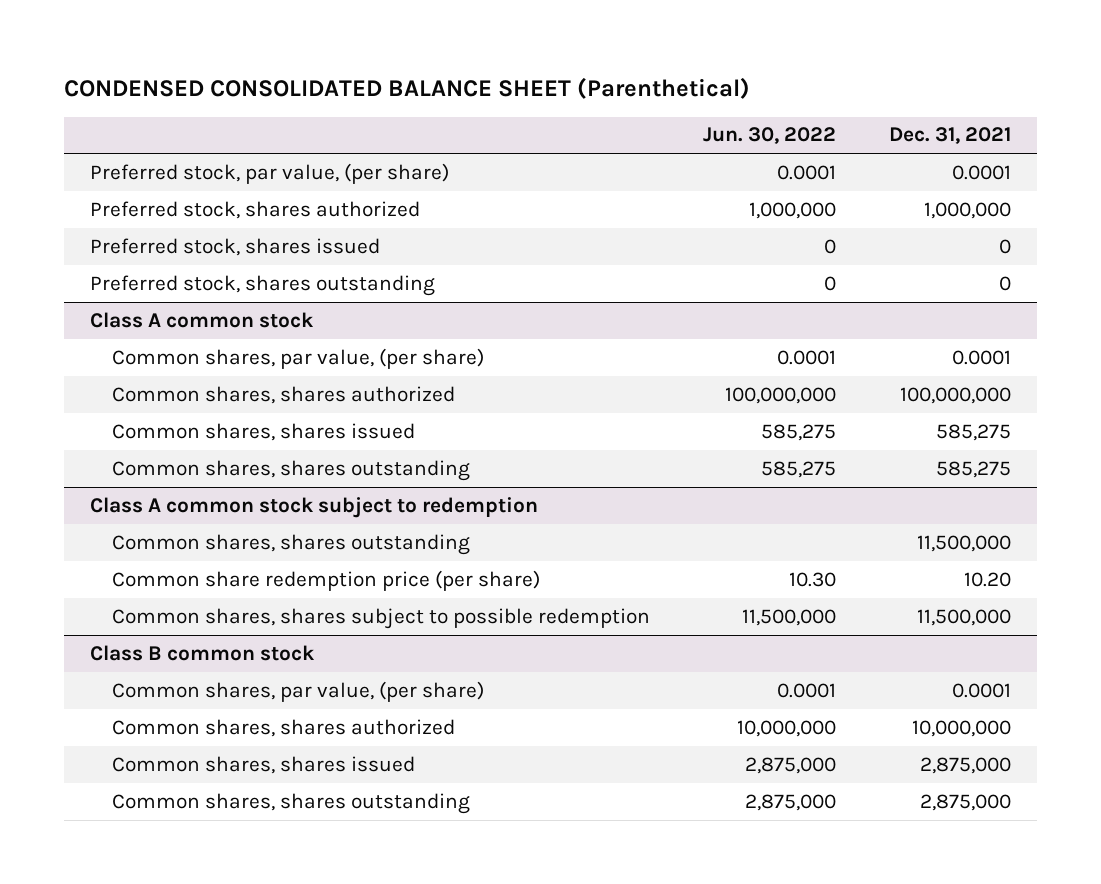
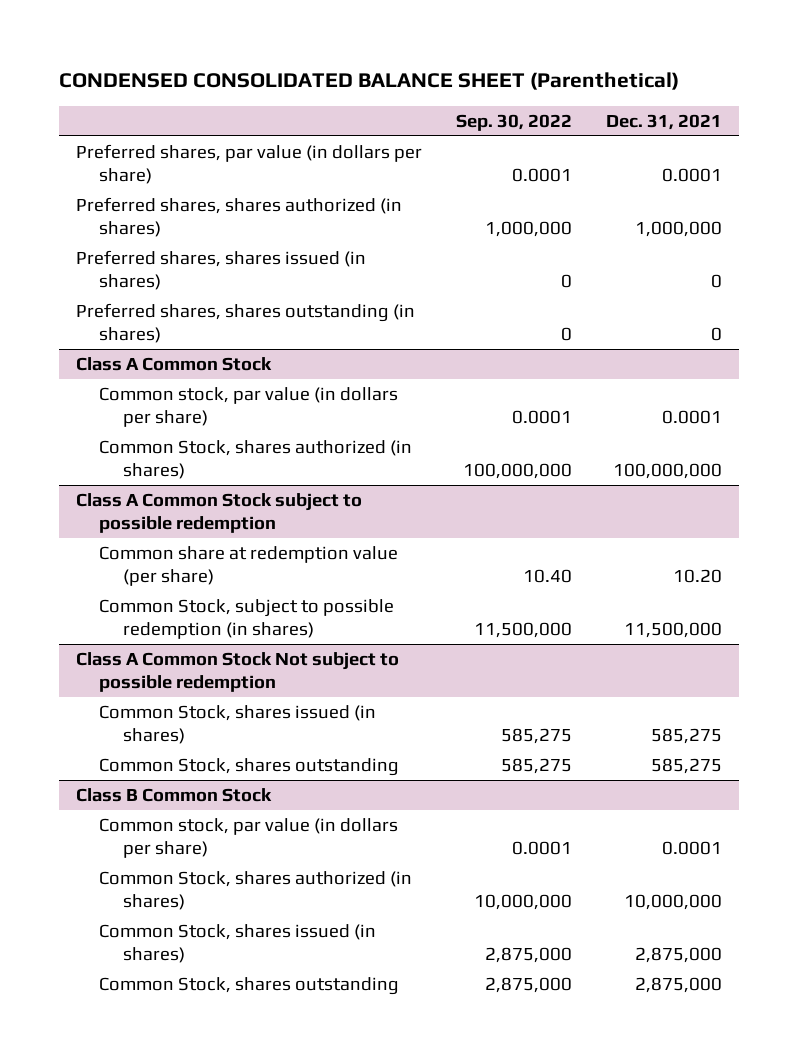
- | Jun. 30, 2022 | Dec. 31, 2021
+ | Sep. 30, 2022 | Dec. 31, 2021
- Preferred stock, par value, (per share) | 0.0001 | 0.0001
- Preferred stock, shares authorized | 1,000,000 | 1,000,000
- Preferred stock, shares issued | 0 | 0
- Preferred stock, shares outstanding | 0 | 0
- Class A common stock
- Common shares, par value, (per share) | 0.0001 | 0.0001
- Common shares, shares authorized | 100,000,000 | 100,000,000
- Common shares, shares issued | 585,275 | 585,275
- Common shares, shares outstanding | 585,275 | 585,275
- Class A common stock subject to redemption
- Common shares, shares outstanding | | 11,500,000
- Common share redemption price (per share) | 10.30 | 10.20
- Common shares, shares subject to possible redemption | 11,500,000 | 11,500,000
- Class B common stock
- Common shares, par value, (per share) | 0.0001 | 0.0001
- Common shares, shares authorized | 10,000,000 | 10,000,000
- Common shares, shares issued | 2,875,000 | 2,875,000
- Common shares, shares outstanding | 2,875,000 | 2,875,000
+ Preferred shares, par value (in dollars per share) | 0.0001 | 0.0001
+ Preferred shares, shares authorized (in shares) | 1,000,000 | 1,000,000
+ Preferred shares, shares issued (in shares) | 0 | 0
+ Preferred shares, shares outstanding (in shares) | 0 | 0
+ Class A Common Stock
+ Common stock, par value (in dollars per share) | 0.0001 | 0.0001
+ Common Stock, shares authorized (in shares) | 100,000,000 | 100,000,000
+ Class A Common Stock subject to possible redemption
+ Common share at redemption value (per share) | 10.40 | 10.20
+ Common Stock, subject to possible redemption (in shares) | 11,500,000 | 11,500,000
+ Class A Common Stock Not subject to possible redemption
+ Common Stock, shares issued (in shares) | 585,275 | 585,275
+ Common Stock, shares outstanding | 585,275 | 585,275
+ Class B Common Stock
+ Common stock, par value (in dollars per share) | 0.0001 | 0.0001
+ Common Stock, shares authorized (in shares) | 10,000,000 | 10,000,000
+ Common Stock, shares issued (in shares) | 2,875,000 | 2,875,000
+ Common Stock, shares outstanding | 2,875,000 | 2,875,000

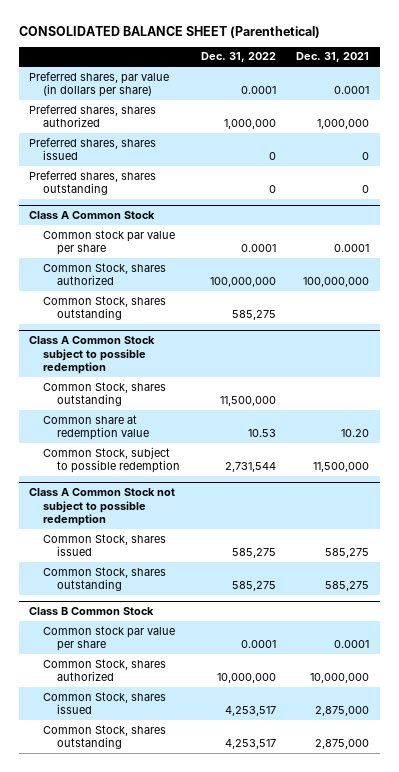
- CONDENSED CONSOLIDATED BALANCE SHEET (Parenthetical)
+ CONSOLIDATED BALANCE SHEET (Parenthetical)
- | Sep. 30, 2022 | Dec. 31, 2021
+ | Dec. 31, 2022 | Dec. 31, 2021
- Preferred shares, shares authorized (in shares) | 1,000,000 | 1,000,000
- Preferred shares, shares issued (in shares) | 0 | 0
- Preferred shares, shares outstanding (in shares) | 0 | 0
+ Preferred shares, shares authorized | 1,000,000 | 1,000,000
+ Preferred shares, shares issued | 0 | 0
+ Preferred shares, shares outstanding | 0 | 0
@ Class A Common Stock
- Common stock, par value (in dollars per share) | 0.0001 | 0.0001
- Common Stock, shares authorized (in shares) | 100,000,000 | 100,000,000
+ Common stock par value per share | 0.0001 | 0.0001
+ Common Stock, shares authorized | 100,000,000 | 100,000,000
+ Common Stock, shares outstanding | 585,275 |
@ Class A Common Stock subject to possible redemption
- Common share at redemption value (per share) | 10.40 | 10.20
- Common Stock, subject to possible redemption (in shares) | 11,500,000 | 11,500,000
- Class A Common Stock Not subject to possible redemption
- Common Stock, shares issued (in shares) | 585,275 | 585,275
@ Class A Common Stock subject to possible redemption
+ Common Stock, shares outstanding | 11,500,000 |
+ Common share at redemption value | 10.53 | 10.20
+ Common Stock, subject to possible redemption | 2,731,544 | 11,500,000
+ Class A Common Stock not subject to possible redemption
+ Common Stock, shares issued | 585,275 | 585,275
@ Class B Common Stock
- Common stock, par value (in dollars per share) | 0.0001 | 0.0001
- Common Stock, shares authorized (in shares) | 10,000,000 | 10,000,000
- Common Stock, shares issued (in shares) | 2,875,000 | 2,875,000
+ Common stock par value per share | 0.0001 | 0.0001
+ Common Stock, shares authorized | 10,000,000 | 10,000,000
+ Common Stock, shares issued | 4,253,517 | 2,875,000

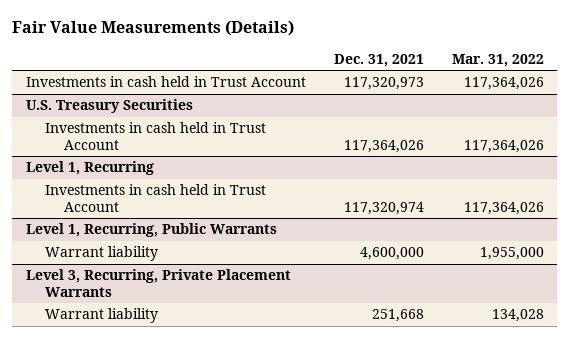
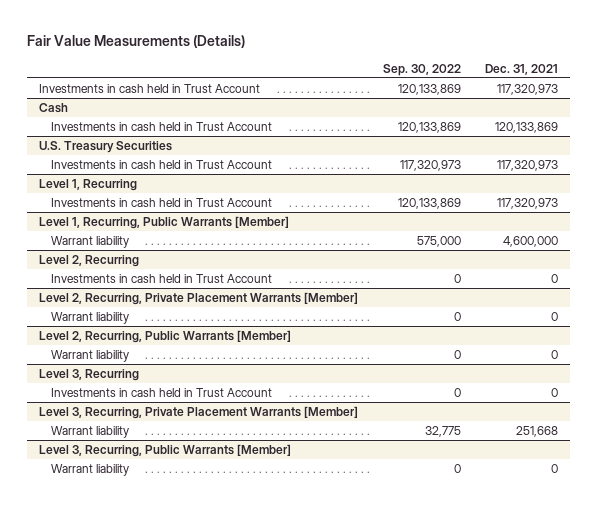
- | Dec. 31, 2021 | Mar. 31, 2022
+ | Sep. 30, 2022 | Dec. 31, 2021
+ Cash
+ Investments in cash held in Trust Account | 120,133,869 | 120,133,869
@ U.S. Treasury Securities
- Investments in cash held in Trust Account | 117,364,026 | 117,364,026
+ Investments in cash held in Trust Account | 117,320,973 | 117,320,973
@ Level 1, Recurring
- Investments in cash held in Trust Account | 117,320,974 | 117,364,026
- Level 1, Recurring, Public Warrants
@ Level 1, Recurring
+ Investments in cash held in Trust Account | 120,133,869 | 117,320,973
+ Level 1, Recurring, Public Warrants [Member]
- Level 3, Recurring, Private Placement Warrants
+ Level 2, Recurring
+ Investments in cash held in Trust Account | 0 | 0
+ Level 2, Recurring, Private Placement Warrants [Member]
+ Warrant liability | 0 | 0
+ Level 2, Recurring, Public Warrants [Member]
+ Warrant liability | 0 | 0
+ Level 3, Recurring
+ Investments in cash held in Trust Account | 0 | 0
+ Level 3, Recurring, Private Placement Warrants [Member]
+ Level 3, Recurring, Public Warrants [Member]
+ Warrant liability | 0 | 0

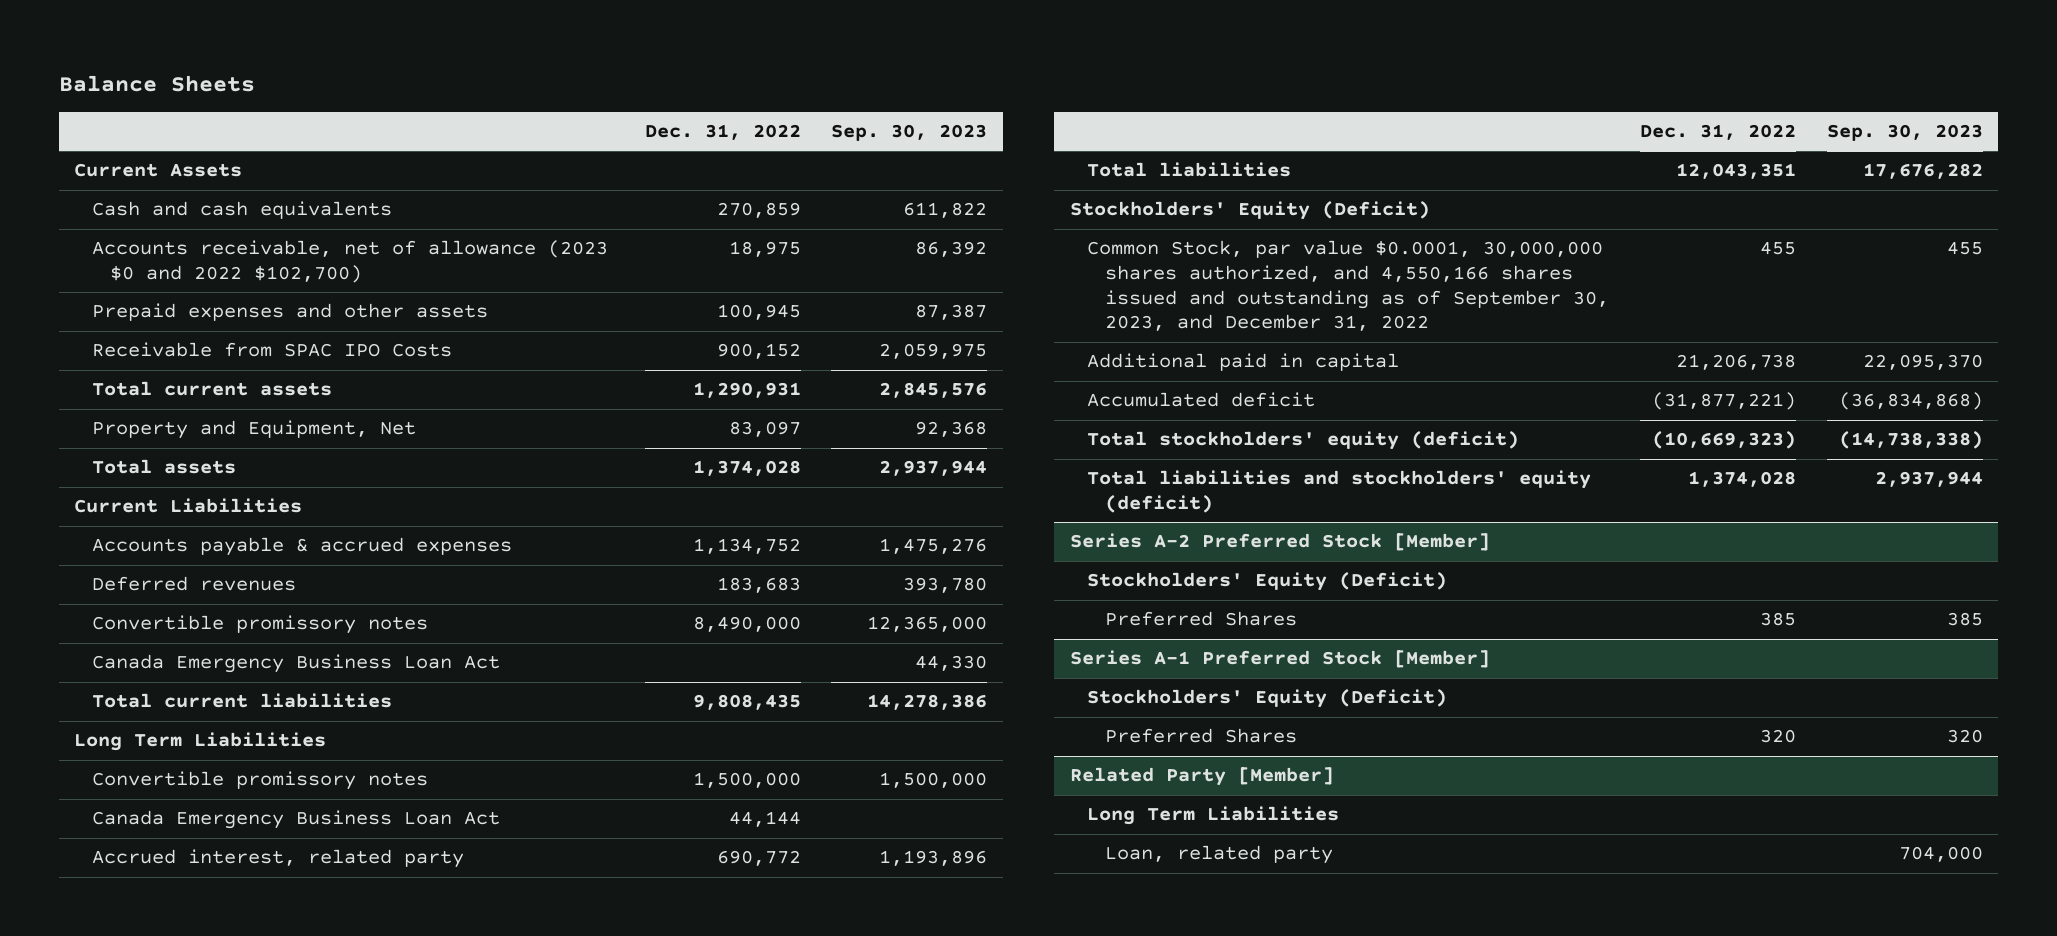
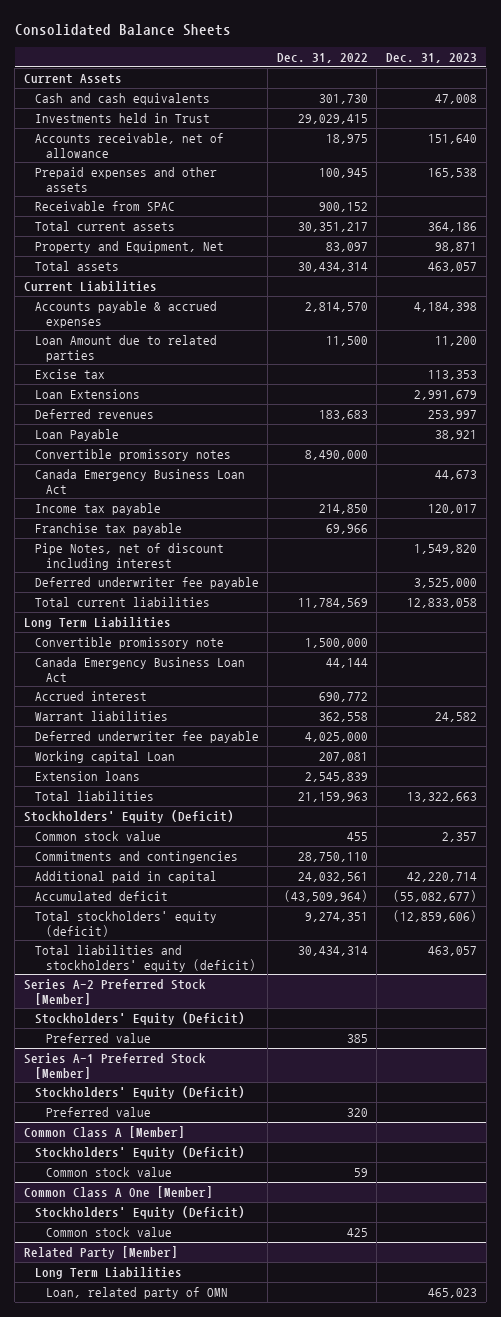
- Balance Sheets
+ Consolidated Balance Sheets
- | Dec. 31, 2022 | Sep. 30, 2023
+ | Dec. 31, 2022 | Dec. 31, 2023
- Cash and cash equivalents | 270,859 | 611,822
- Accounts receivable, net of allowance (2023 $0 and 2022 $102,700) | 18,975 | 86,392
+ Cash and cash equivalents | 301,730 | 47,008
+ Investments held in Trust | 29,029,415 |
+ Accounts receivable, net of allowance | 18,975 | 151,640
- Receivable from SPAC IPO Costs | 900,152 | 2,059,975
- Total current assets | 1,290,931 | 2,845,576
+ Receivable from SPAC | 900,152 |
+ Total current assets | 30,351,217 | 364,186
- Total assets | 1,374,028 | 2,937,944
+ Total assets | 30,434,314 | 463,057
- Accounts payable & accrued expenses | 1,134,752 | 1,475,276
+ Accounts payable & accrued expenses | 2,814,570 | 4,184,398
+ Loan Amount due to related parties | 11,500 | 11,200
+ Excise tax | | 113,353
+ Loan Extensions | | 2,991,679
+ Loan Payable | | 38,921
- Total current liabilities | 9,808,435 | 14,278,386
+ Income tax payable | 214,850 | 120,017
+ Franchise tax payable | 69,966 |
+ Pipe Notes, net of discount including interest | | 1,549,820
+ Deferred underwriter fee payable | | 3,525,000
+ Total current liabilities | 11,784,569 | 12,833,058
- Convertible promissory notes | 1,500,000 | 1,500,000
+ Convertible promissory note | 1,500,000 |
- Accrued interest, related party | 690,772 | 1,193,896
- Total liabilities | 12,043,351 | 17,676,282
+ Accrued interest | 690,772 |
+ Warrant liabilities | 362,558 | 24,582
+ Deferred underwriter fee payable | 4,025,000 |
+ Working capital Loan | 207,081 |
+ Extension loans | 2,545,839 |
+ Total liabilities | 21,159,963 | 13,322,663
- Common Stock, par value $0.0001, 30,000,000 shares authorized, and 4,550,166 shares issued and outstanding as of September 30, 2023, and December 31, 2022 | 455 | 455
- Additional paid in capital | 21,206,738 | 22,095,370
- Accumulated deficit | (31,877,221) | (36,834,868)
- Total stockholders' equity (deficit) | (10,669,323) | (14,738,338)
- Total liabilities and stockholders' equity (deficit) | 1,374,028 | 2,937,944
+ Common stock value | 455 | 2,357
+ Commitments and contingencies | 28,750,110 |
+ Additional paid in capital | 24,032,561 | 42,220,714
+ Accumulated deficit | (43,509,964) | (55,082,677)
+ Total stockholders' equity (deficit) | 9,274,351 | (12,859,606)
+ Total liabilities and stockholders' equity (deficit) | 30,434,314 | 463,057
@ Series A-2 Preferred Stock [Member]
- Preferred Shares | 385 | 385
+ Preferred value | 385 |
@ Series A-1 Preferred Stock [Member]
- Preferred Shares | 320 | 320
+ Preferred value | 320 |
+ Common Class A [Member]
+ Stockholders' Equity (Deficit)
+ Common stock value | 59 |
+ Common Class A One [Member]
+ Stockholders' Equity (Deficit)
+ Common stock value | 425 |
@ Related Party [Member]
- Loan, related party | | 704,000
+ Loan, related party of OMN | | 465,023

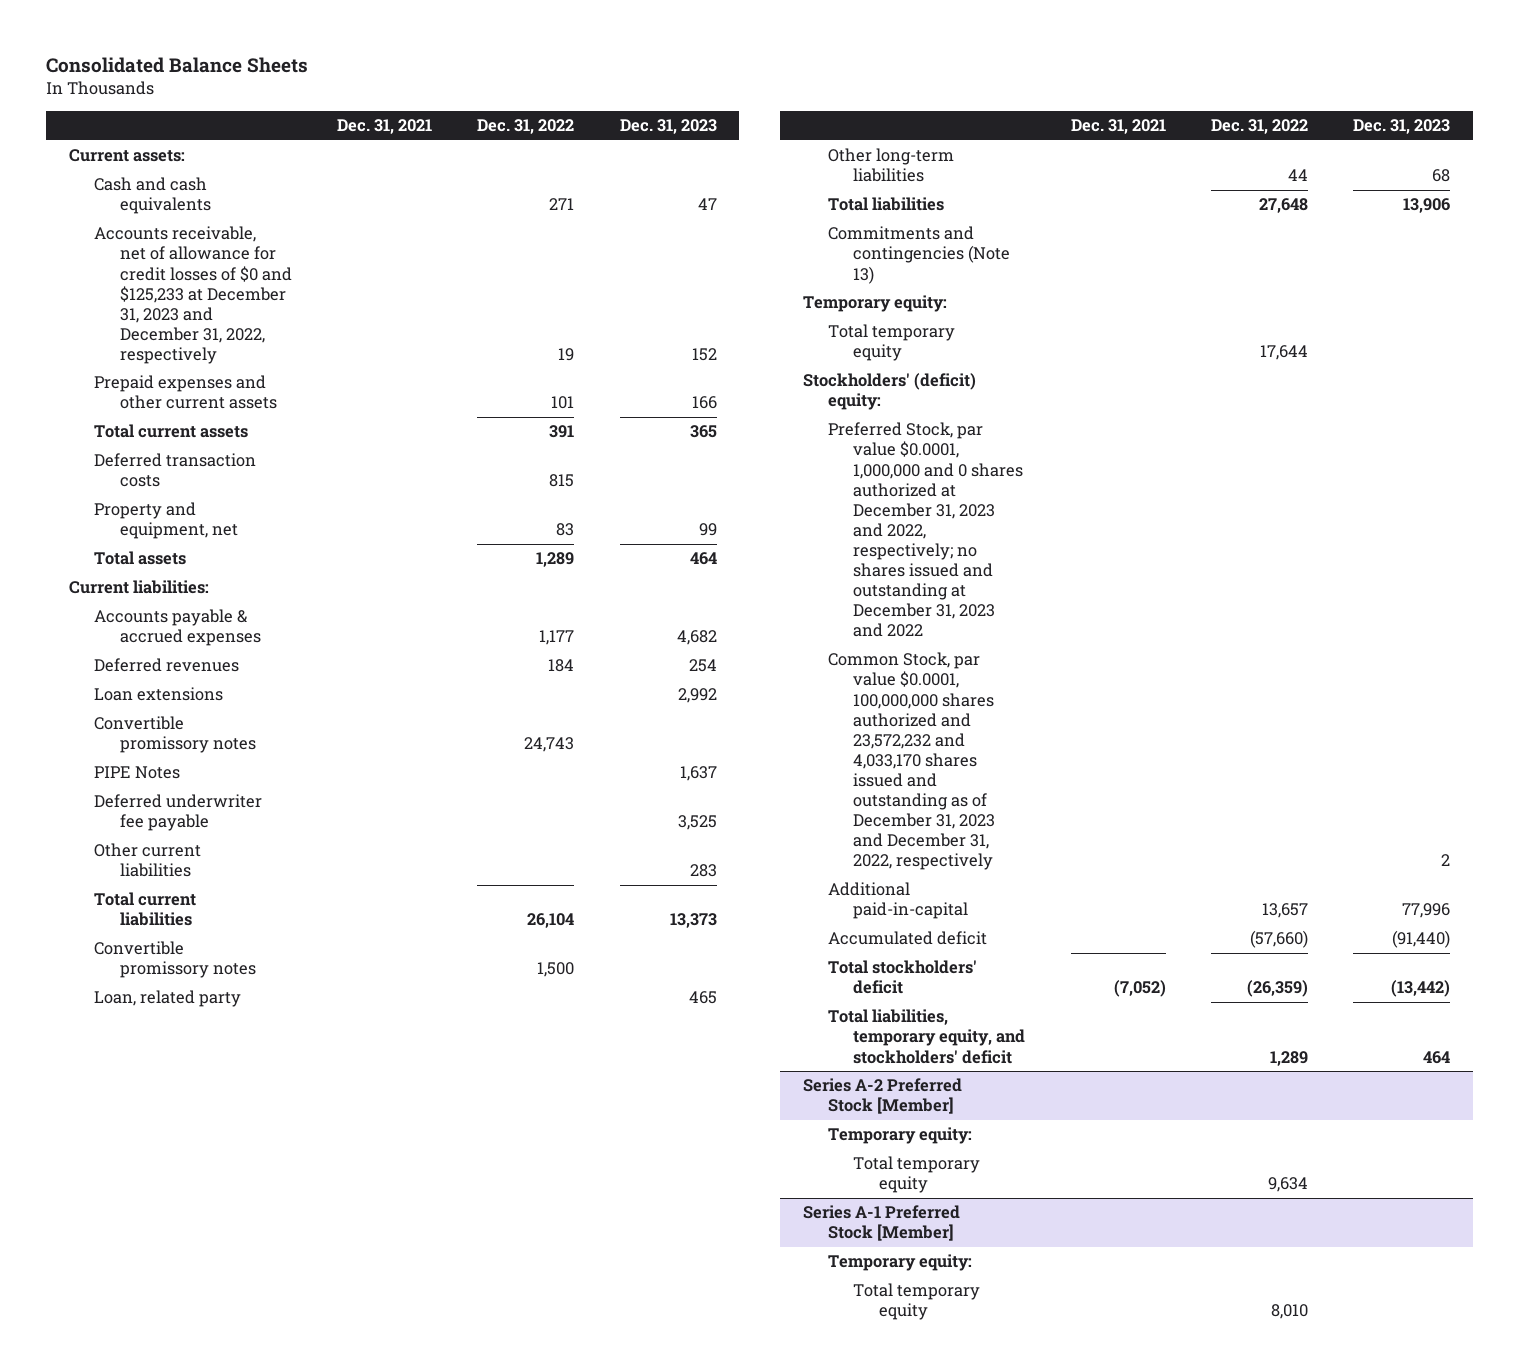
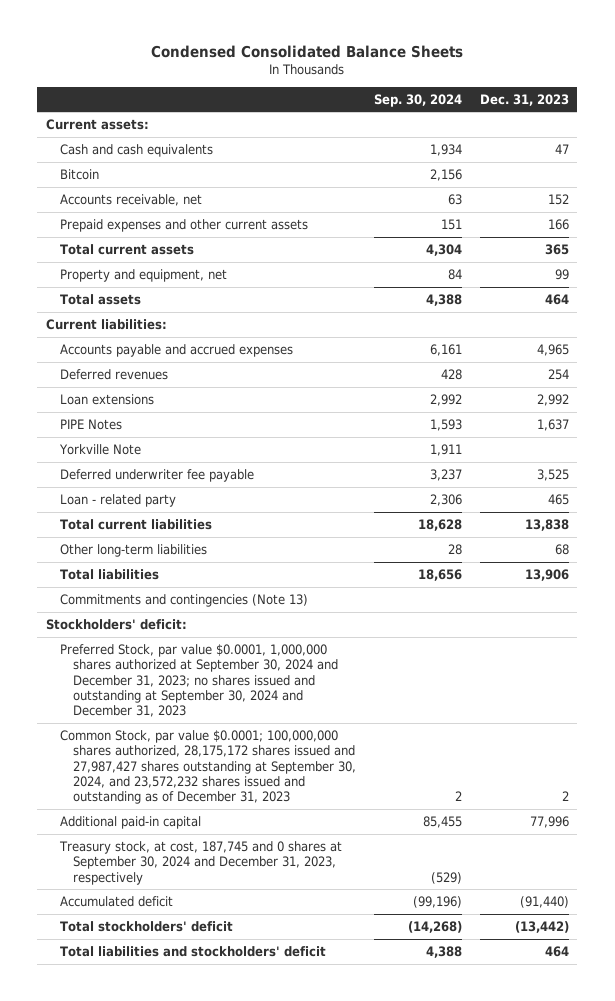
- Consolidated Balance Sheets
+ Condensed Consolidated Balance Sheets
- | Dec. 31, 2021 | Dec. 31, 2022 | Dec. 31, 2023
+ | Sep. 30, 2024 | Dec. 31, 2023
- Accounts receivable, net of allowance for credit losses of $0 and $125,233 at December 31, 2023 and December 31, 2022, respectively | | 19 | 152
+ Bitcoin | 2,156 |
+ Accounts receivable, net | 63 | 152
- Deferred transaction costs | | 815 |
- Accounts payable & accrued expenses | | 1,177 | 4,682
+ Accounts payable and accrued expenses | 6,161 | 4,965
- Convertible promissory notes | | 24,743 |
+ Yorkville Note | 1,911 |
- Other current liabilities | | | 283
- Total current liabilities | | 26,104 | 13,373
- Convertible promissory notes | | 1,500 |
- Loan, related party | | | 465
+ Loan - related party | 2,306 | 465
+ Total current liabilities | 18,628 | 13,838
- Temporary equity:
- Total temporary equity | | 17,644 |
- Stockholders' (deficit) equity:
- Preferred Stock, par value $0.0001, 1,000,000 and 0 shares authorized at December 31, 2023 and 2022, respectively; no shares issued and outstanding at December 31, 2023 and 2022
- Common Stock, par value $0.0001, 100,000,000 shares authorized and 23,572,232 and 4,033,170 shares issued and outstanding as of December 31, 2023 and December 31, 2022, respectively | | | 2
- Additional paid-in-capital | | 13,657 | 77,996
+ Stockholders' deficit:
+ Preferred Stock, par value $0.0001, 1,000,000 shares authorized at September 30, 2024 and December 31, 2023; no shares issued and outstanding at September 30, 2024 and December 31, 2023
+ Common Stock, par value $0.0001; 100,000,000 shares authorized, 28,175,172 shares issued and 27,987,427 shares outstanding at September 30, 2024, and 23,572,232 shares issued and outstanding as of December 31, 2023 | 2 | 2
+ Additional paid-in capital | 85,455 | 77,996
+ Treasury stock, at cost, 187,745 and 0 shares at September 30, 2024 and December 31, 2023, respectively | (529) |
- Total liabilities, temporary equity, and stockholders' deficit | | 1,289 | 464
- Series A-2 Preferred Stock [Member]
- Temporary equity:
- Total temporary equity | | 9,634 |
- Series A-1 Preferred Stock [Member]
- Temporary equity:
- Total temporary equity | | 8,010 |
+ Total liabilities and stockholders' deficit | 4,388 | 464

